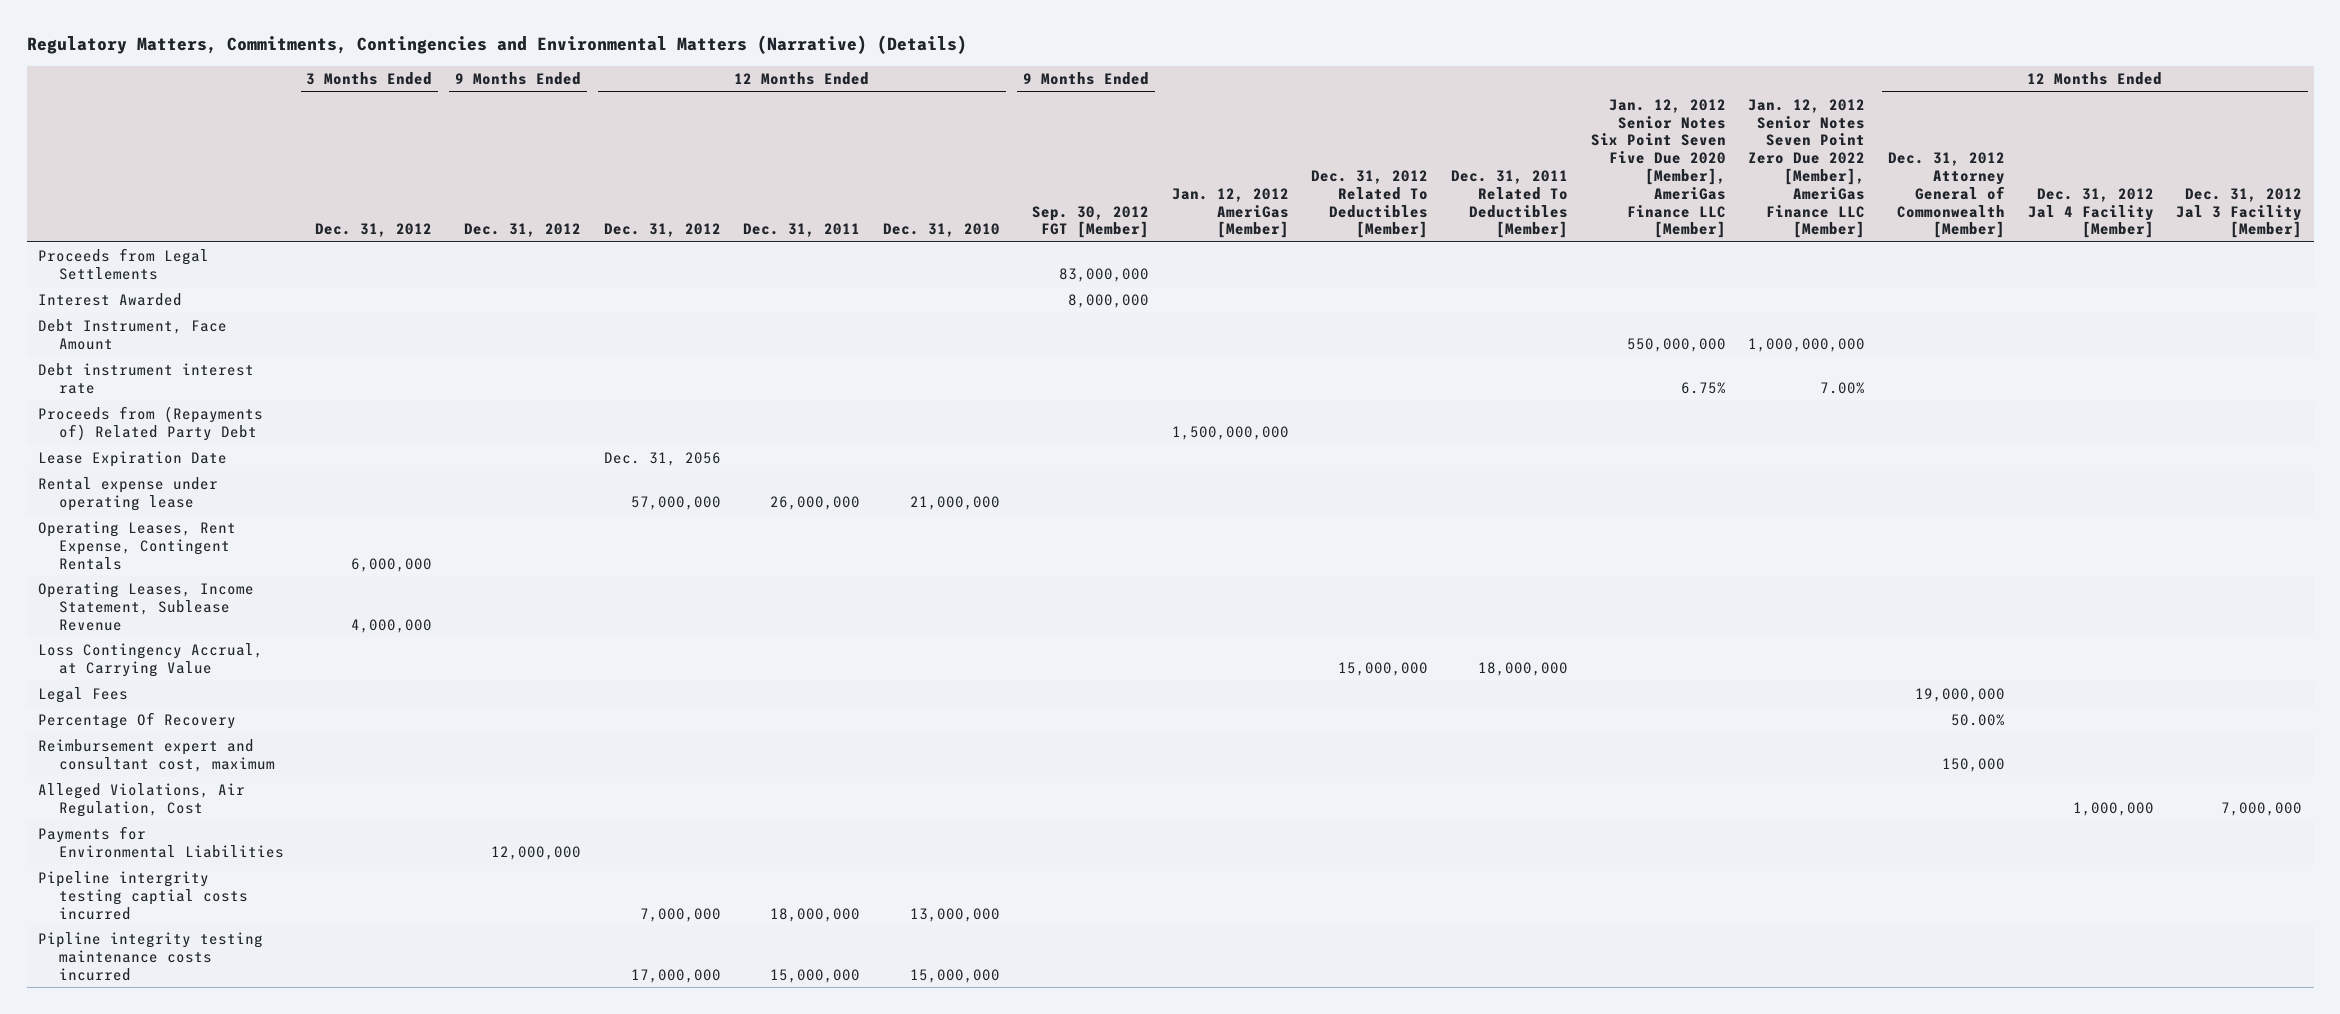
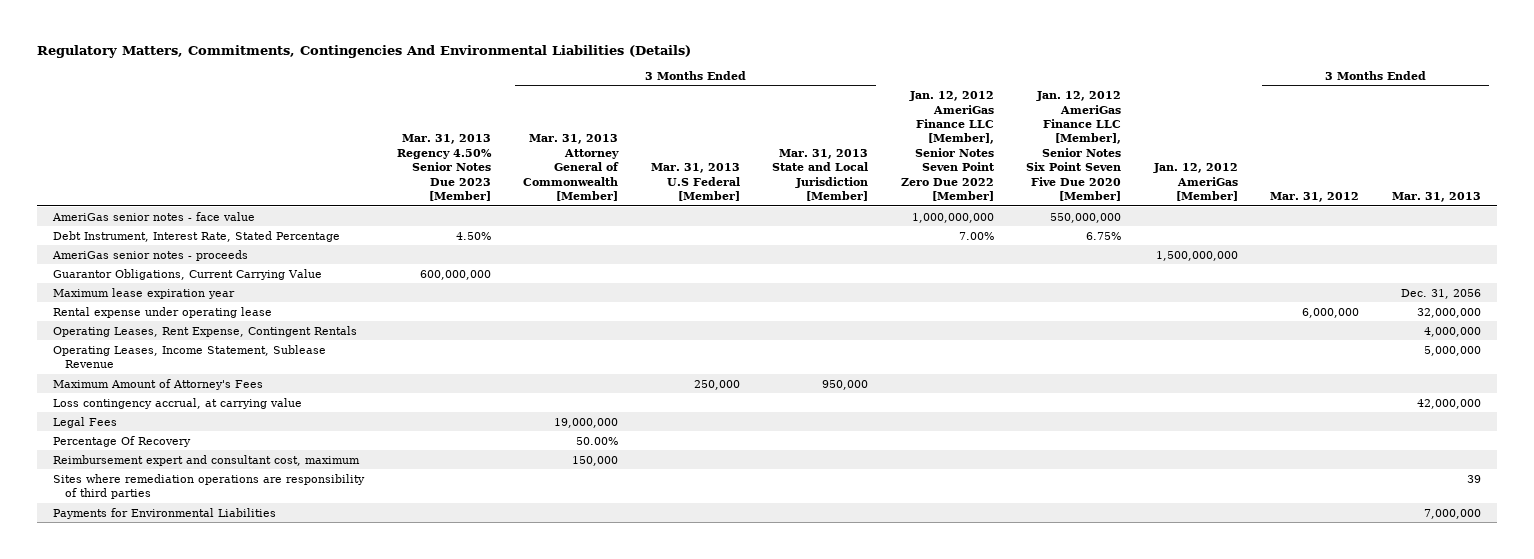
- Regulatory Matters, Commitments, Contingencies and Environmental Matters (Narrative) (Details)
+ Regulatory Matters, Commitments, Contingencies And Environmental Liabilities (Details)
- | 3 Months Ended Dec. 31, 2012 | 9 Months Ended Dec. 31, 2012 | 12 Months Ended Dec. 31, 2012 | 12 Months Ended Dec. 31, 2011 | 12 Months Ended Dec. 31, 2010 | 9 Months Ended Sep. 30, 2012 FGT [Member] | Jan. 12, 2012 AmeriGas [Member] | Dec. 31, 2012 Related To Deductibles [Member] | Dec. 31, 2011 Related To Deductibles [Member] | Jan. 12, 2012 Senior Notes Six Point Seven Five Due 2020 [Member], AmeriGas Finance LLC [Member] | Jan. 12, 2012 Senior Notes Seven Point Zero Due 2022 [Member], AmeriGas Finance LLC [Member] | 12 Months Ended Dec. 31, 2012 Attorney General of Commonwealth [Member] | 12 Months Ended Dec. 31, 2012 Jal 4 Facility [Member] | 12 Months Ended Dec. 31, 2012 Jal 3 Facility [Member]
+ | Mar. 31, 2013 Regency 4.50% Senior Notes Due 2023 [Member] | 3 Months Ended Mar. 31, 2013 Attorney General of Commonwealth [Member] | 3 Months Ended Mar. 31, 2013 U.S Federal [Member] | 3 Months Ended Mar. 31, 2013 State and Local Jurisdiction [Member] | Jan. 12, 2012 AmeriGas Finance LLC [Member], Senior Notes Seven Point Zero Due 2022 [Member] | Jan. 12, 2012 AmeriGas Finance LLC [Member], Senior Notes Six Point Seven Five Due 2020 [Member] | Jan. 12, 2012 AmeriGas [Member] | 3 Months Ended Mar. 31, 2012 | 3 Months Ended Mar. 31, 2013
- Proceeds from Legal Settlements | | | | | | 83,000,000 | | | | | | | |
- Interest Awarded | | | | | | 8,000,000 | | | | | | | |
- Debt Instrument, Face Amount | | | | | | | | | | 550,000,000 | 1,000,000,000 | | |
- Debt instrument interest rate | | | | | | | | | | 6.75% | 7.00% | | |
- Proceeds from (Repayments of) Related Party Debt | | | | | | | 1,500,000,000 | | | | | | |
- Lease Expiration Date | | | Dec. 31, 2056 | | | | | | | | | | |
+ AmeriGas senior notes - face value | | | | | 1,000,000,000 | 550,000,000 | | |
+ Debt Instrument, Interest Rate, Stated Percentage | 4.50% | | | | 7.00% | 6.75% | | |
+ AmeriGas senior notes - proceeds | | | | | | | 1,500,000,000 | |
+ Guarantor Obligations, Current Carrying Value | 600,000,000 | | | | | | | |
+ Maximum lease expiration year | | | | | | | | | Dec. 31, 2056
- Loss Contingency Accrual, at Carrying Value | | | | | | | | 15,000,000 | 18,000,000 | | | | |
+ Maximum Amount of Attorney's Fees | | | 250,000 | 950,000 | | | | |
+ Loss contingency accrual, at carrying value | | | | | | | | | 42,000,000
- Alleged Violations, Air Regulation, Cost | | | | | | | | | | | | | 1,000,000 | 7,000,000
+ Sites where remediation operations are responsibility of third parties | | | | | | | | | 39
- Pipeline intergrity testing captial costs incurred | | | 7,000,000 | 18,000,000 | 13,000,000 | | | | | | | | |
- Pipline integrity testing maintenance costs incurred | | | 17,000,000 | 15,000,000 | 15,000,000 | | | | | | | | |

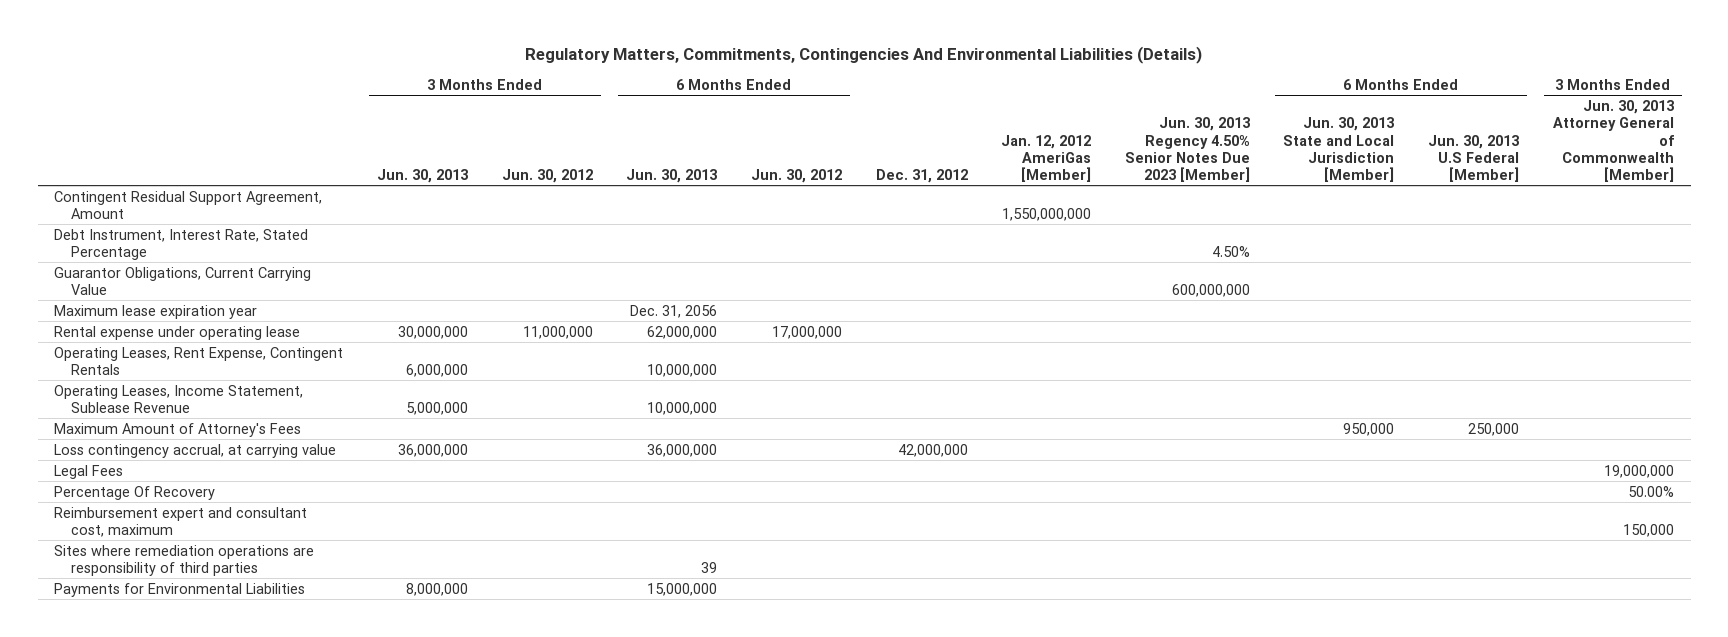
- | Mar. 31, 2013 Regency 4.50% Senior Notes Due 2023 [Member] | 3 Months Ended Mar. 31, 2013 Attorney General of Commonwealth [Member] | 3 Months Ended Mar. 31, 2013 U.S Federal [Member] | 3 Months Ended Mar. 31, 2013 State and Local Jurisdiction [Member] | Jan. 12, 2012 AmeriGas Finance LLC [Member], Senior Notes Seven Point Zero Due 2022 [Member] | Jan. 12, 2012 AmeriGas Finance LLC [Member], Senior Notes Six Point Seven Five Due 2020 [Member] | Jan. 12, 2012 AmeriGas [Member] | 3 Months Ended Mar. 31, 2012 | 3 Months Ended Mar. 31, 2013
+ | 3 Months Ended Jun. 30, 2013 | 3 Months Ended Jun. 30, 2012 | 6 Months Ended Jun. 30, 2013 | 6 Months Ended Jun. 30, 2012 | Dec. 31, 2012 | Jan. 12, 2012 AmeriGas [Member] | Jun. 30, 2013 Regency 4.50% Senior Notes Due 2023 [Member] | 6 Months Ended Jun. 30, 2013 State and Local Jurisdiction [Member] | 6 Months Ended Jun. 30, 2013 U.S Federal [Member] | 3 Months Ended Jun. 30, 2013 Attorney General of Commonwealth [Member]
- AmeriGas senior notes - face value | | | | | 1,000,000,000 | 550,000,000 | | |
+ Contingent Residual Support Agreement, Amount | | | | | | 1,550,000,000 | | | |
- AmeriGas senior notes - proceeds | | | | | | | 1,500,000,000 | |

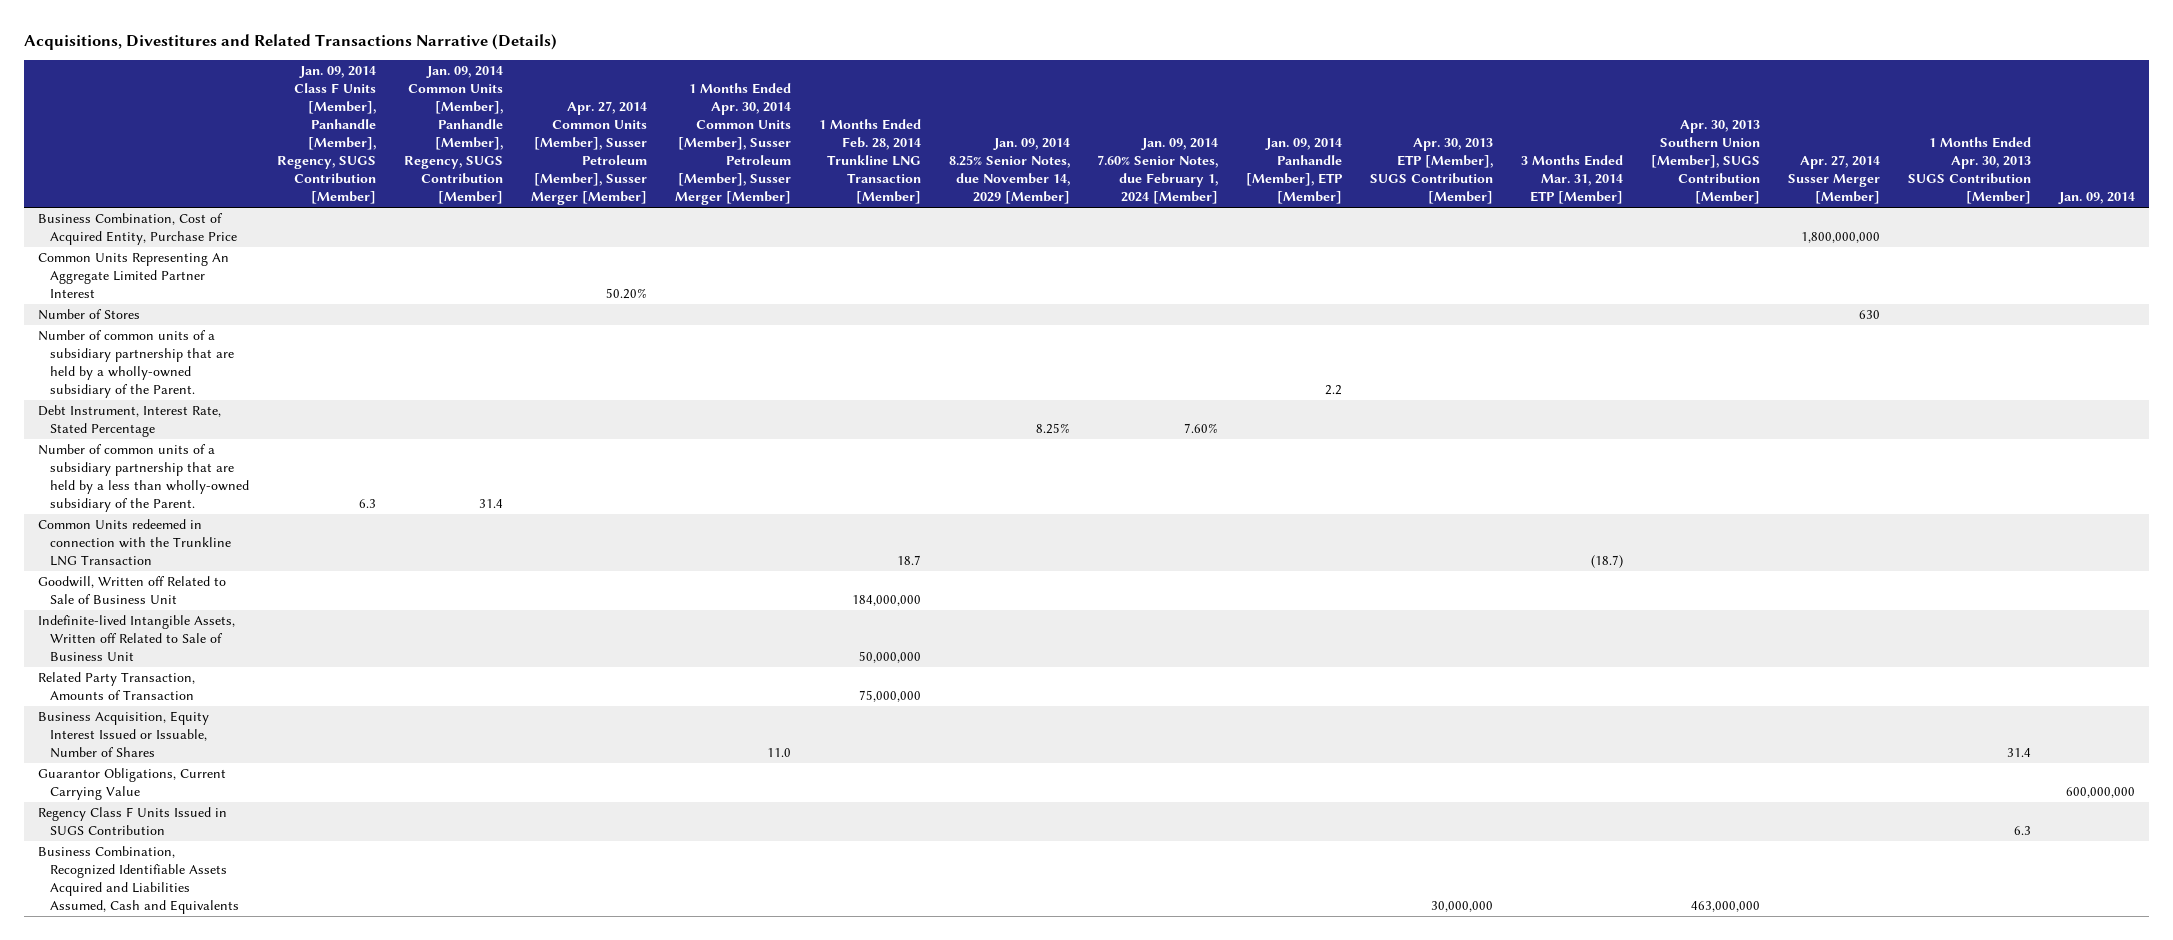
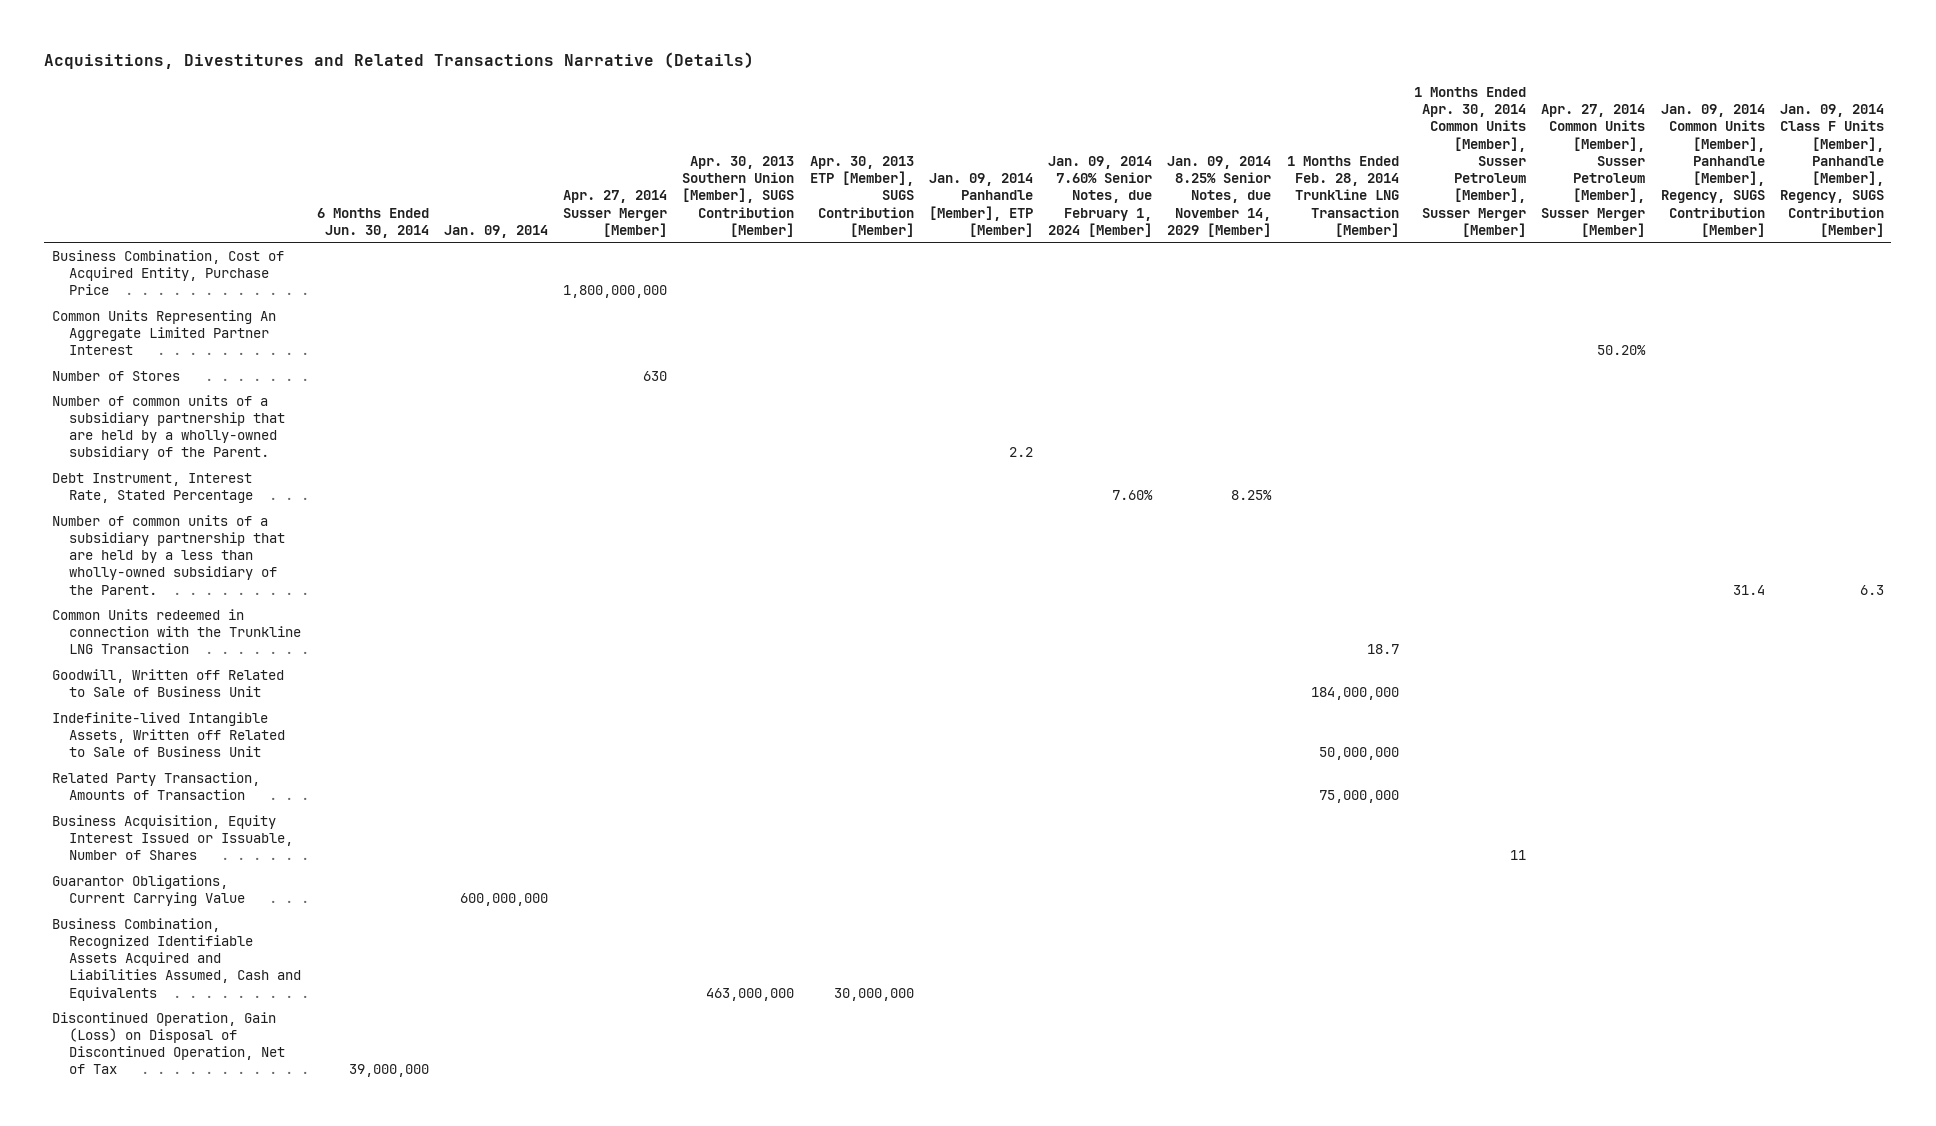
- | Jan. 09, 2014 Class F Units [Member], Panhandle [Member], Regency, SUGS Contribution [Member] | Jan. 09, 2014 Common Units [Member], Panhandle [Member], Regency, SUGS Contribution [Member] | Apr. 27, 2014 Common Units [Member], Susser Petroleum [Member], Susser Merger [Member] | 1 Months Ended Apr. 30, 2014 Common Units [Member], Susser Petroleum [Member], Susser Merger [Member] | 1 Months Ended Feb. 28, 2014 Trunkline LNG Transaction [Member] | Jan. 09, 2014 8.25% Senior Notes, due November 14, 2029 [Member] | Jan. 09, 2014 7.60% Senior Notes, due February 1, 2024 [Member] | Jan. 09, 2014 Panhandle [Member], ETP [Member] | Apr. 30, 2013 ETP [Member], SUGS Contribution [Member] | 3 Months Ended Mar. 31, 2014 ETP [Member] | Apr. 30, 2013 Southern Union [Member], SUGS Contribution [Member] | Apr. 27, 2014 Susser Merger [Member] | 1 Months Ended Apr. 30, 2013 SUGS Contribution [Member] | Jan. 09, 2014
+ | 6 Months Ended Jun. 30, 2014 | Jan. 09, 2014 | Apr. 27, 2014 Susser Merger [Member] | Apr. 30, 2013 Southern Union [Member], SUGS Contribution [Member] | Apr. 30, 2013 ETP [Member], SUGS Contribution [Member] | Jan. 09, 2014 Panhandle [Member], ETP [Member] | Jan. 09, 2014 7.60% Senior Notes, due February 1, 2024 [Member] | Jan. 09, 2014 8.25% Senior Notes, due November 14, 2029 [Member] | 1 Months Ended Feb. 28, 2014 Trunkline LNG Transaction [Member] | 1 Months Ended Apr. 30, 2014 Common Units [Member], Susser Petroleum [Member], Susser Merger [Member] | Apr. 27, 2014 Common Units [Member], Susser Petroleum [Member], Susser Merger [Member] | Jan. 09, 2014 Common Units [Member], Panhandle [Member], Regency, SUGS Contribution [Member] | Jan. 09, 2014 Class F Units [Member], Panhandle [Member], Regency, SUGS Contribution [Member]
- Business Acquisition, Equity Interest Issued or Issuable, Number of Shares | | | | 11.0 | | | | | | | | | 31.4 |
+ Business Acquisition, Equity Interest Issued or Issuable, Number of Shares | | | | | | | | | | 11 | | |
- Regency Class F Units Issued in SUGS Contribution | | | | | | | | | | | | | 6.3 |
+ Discontinued Operation, Gain (Loss) on Disposal of Discontinued Operation, Net of Tax | 39,000,000 | | | | | | | | | | | |

